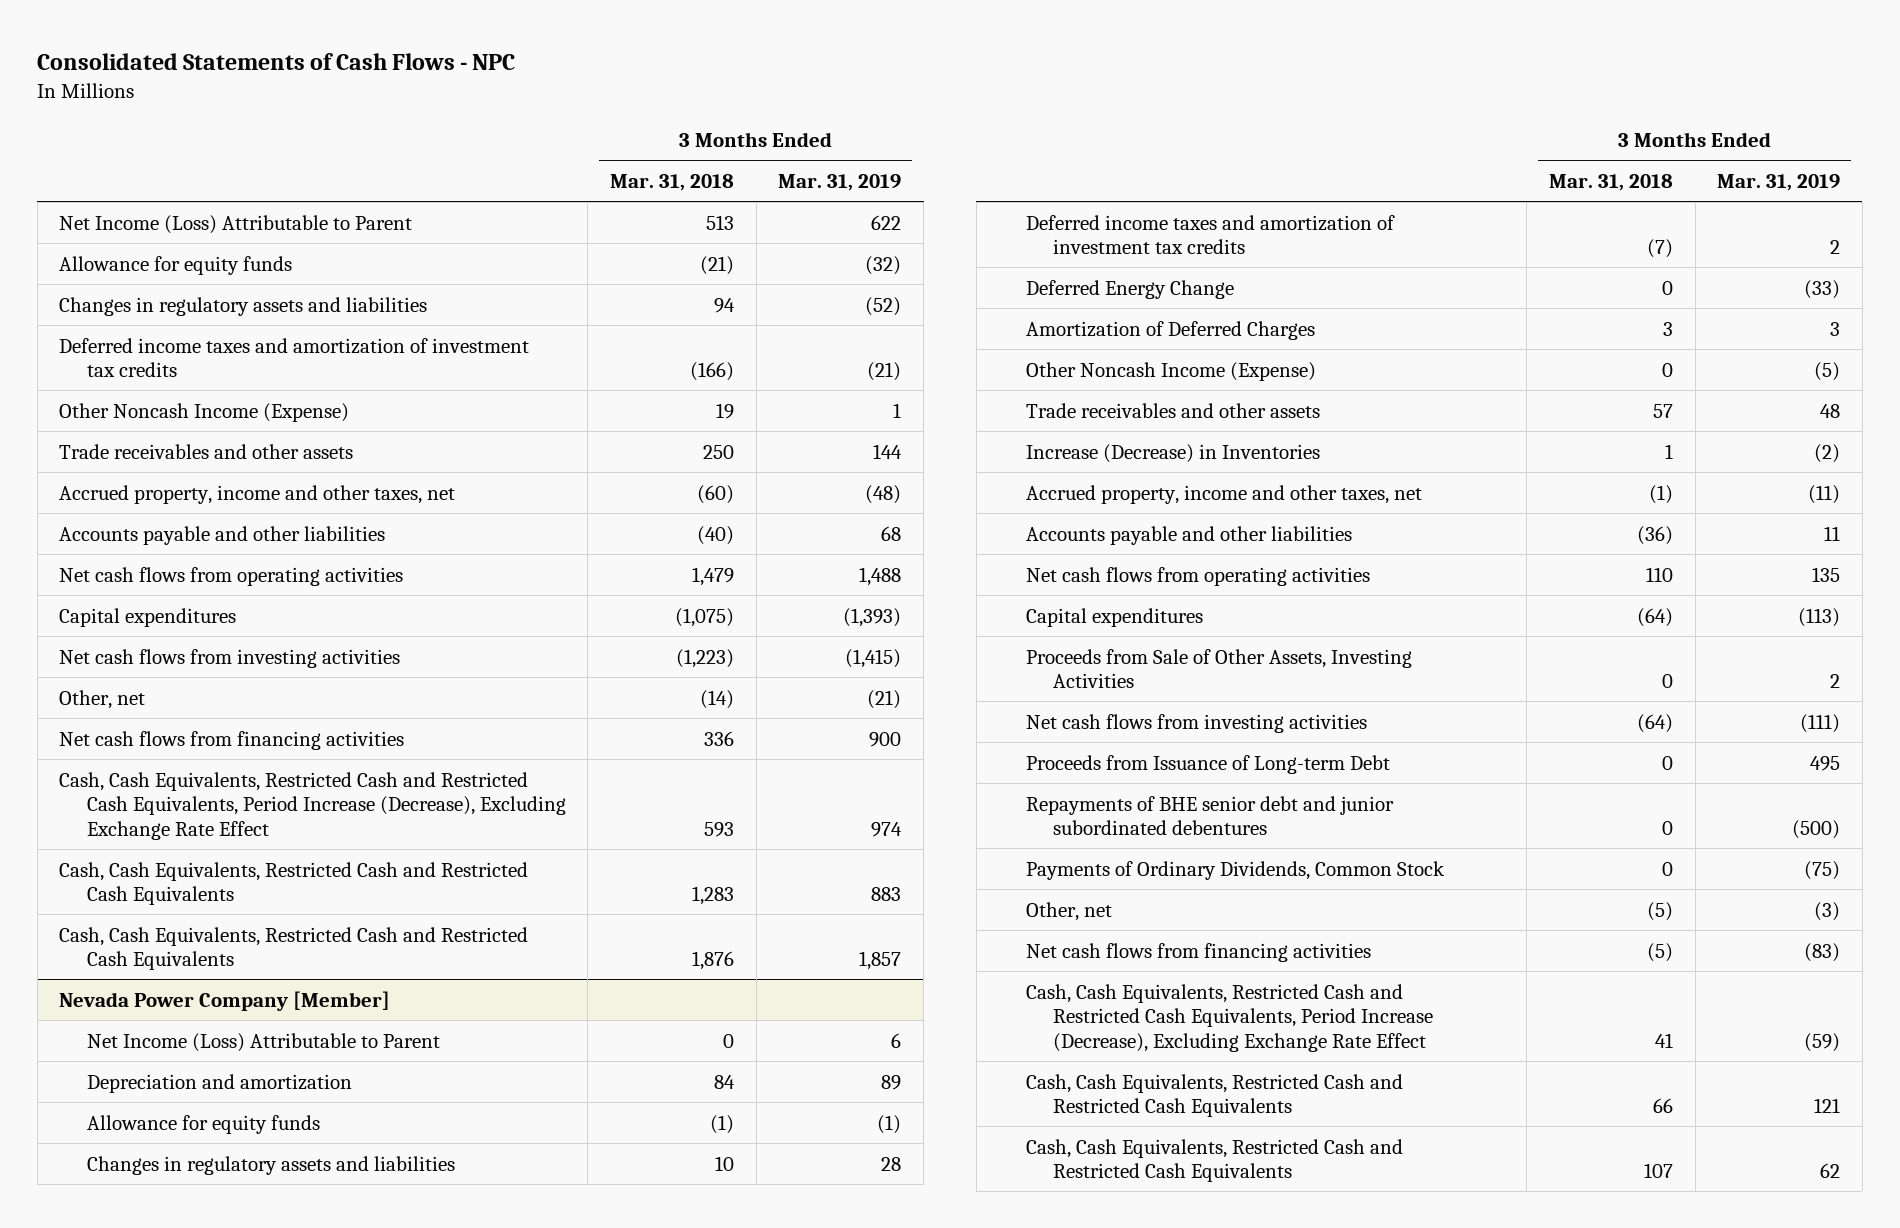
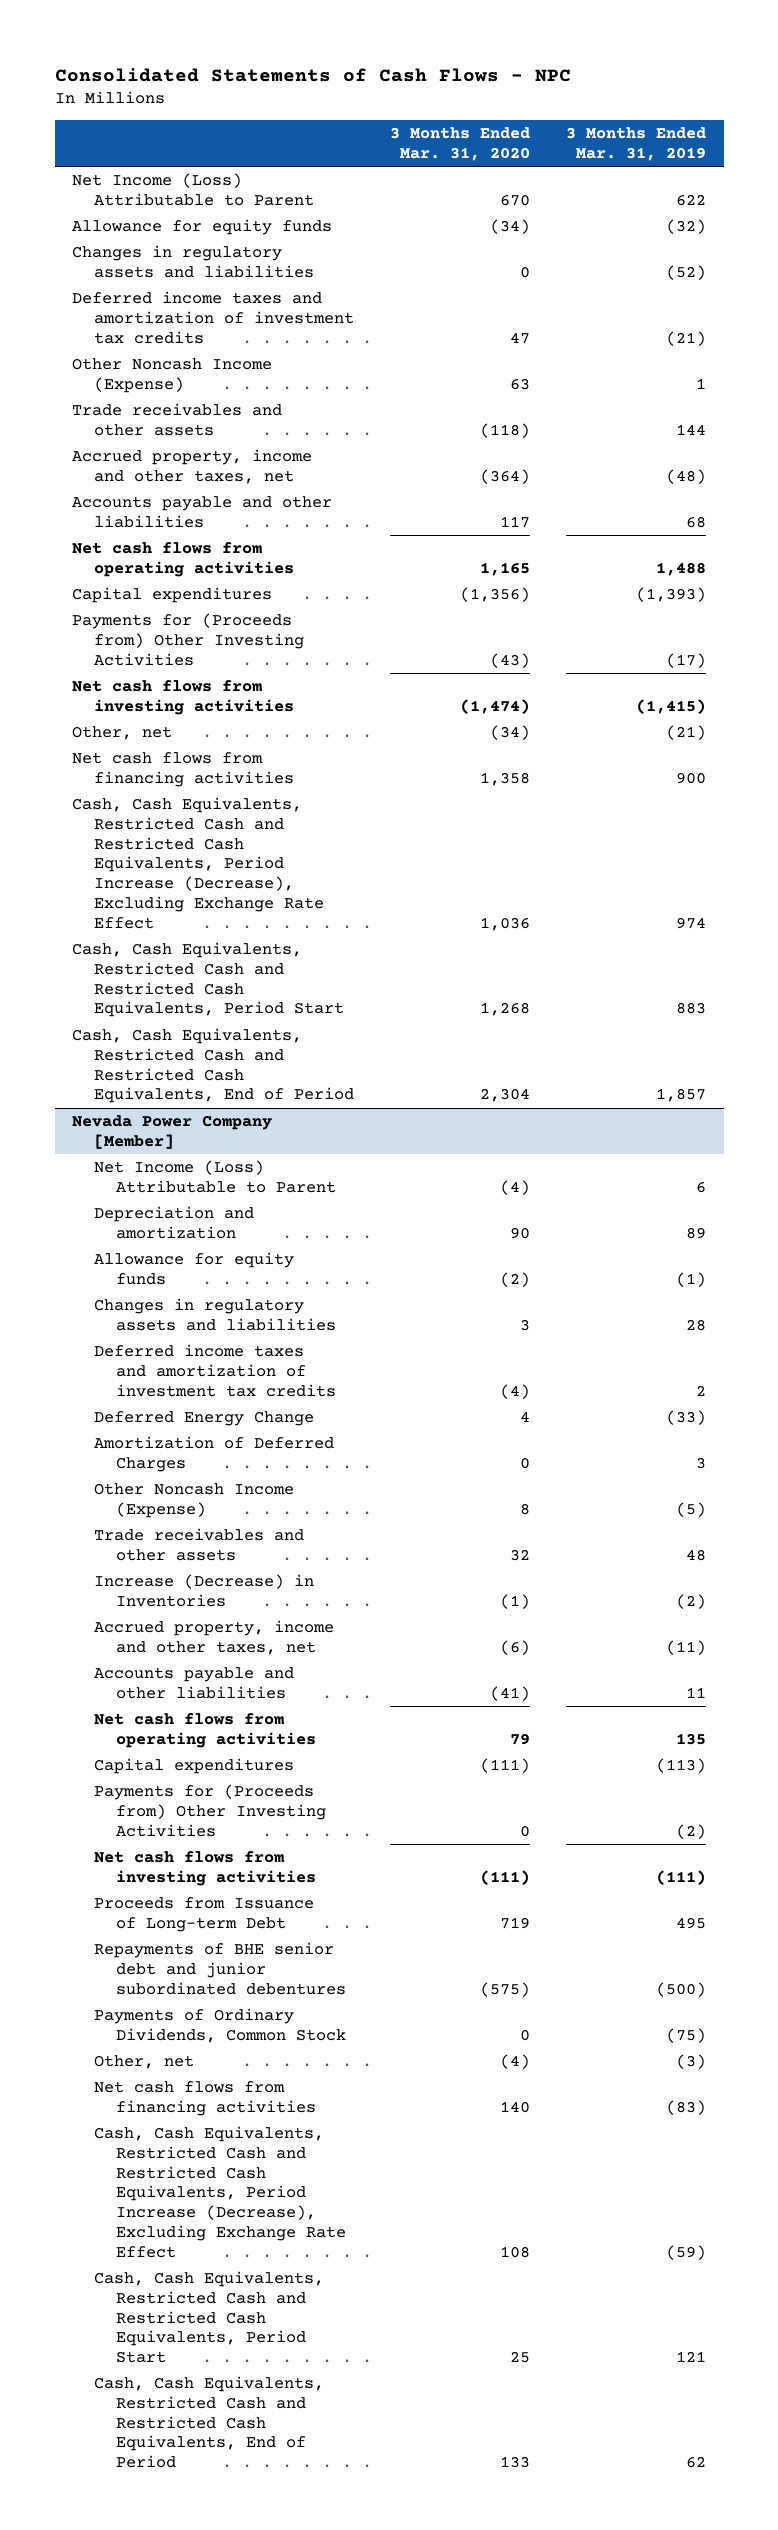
- | 3 Months Ended Mar. 31, 2018 | 3 Months Ended Mar. 31, 2019
+ | 3 Months Ended Mar. 31, 2020 | 3 Months Ended Mar. 31, 2019
+ Payments for (Proceeds from) Other Investing Activities | (43) | (17)
- Cash, Cash Equivalents, Restricted Cash and Restricted Cash Equivalents | 1,283 | 883
- Cash, Cash Equivalents, Restricted Cash and Restricted Cash Equivalents | 1,876 | 1,857
+ Cash, Cash Equivalents, Restricted Cash and Restricted Cash Equivalents, Period Start | 1,268 | 883
+ Cash, Cash Equivalents, Restricted Cash and Restricted Cash Equivalents, End of Period | 2,304 | 1,857
@ Nevada Power Company [Member]
- Proceeds from Sale of Other Assets, Investing Activities | 0 | 2
+ Payments for (Proceeds from) Other Investing Activities | 0 | (2)
- Cash, Cash Equivalents, Restricted Cash and Restricted Cash Equivalents | 66 | 121
- Cash, Cash Equivalents, Restricted Cash and Restricted Cash Equivalents | 107 | 62
+ Cash, Cash Equivalents, Restricted Cash and Restricted Cash Equivalents, Period Start | 25 | 121
+ Cash, Cash Equivalents, Restricted Cash and Restricted Cash Equivalents, End of Period | 133 | 62

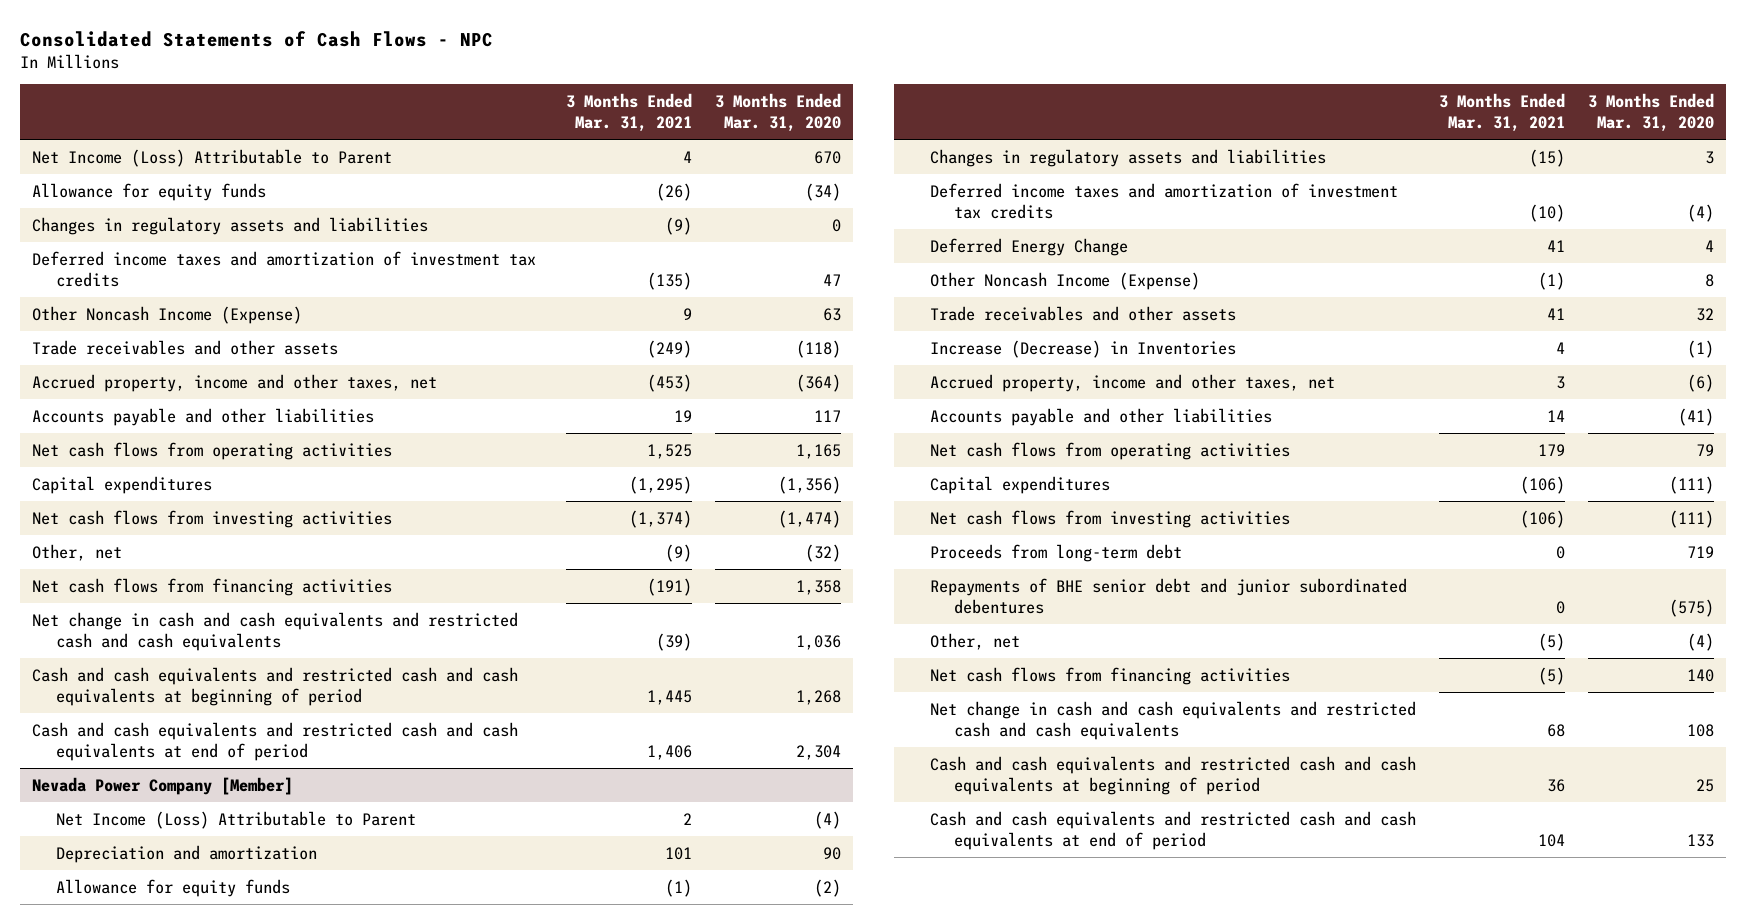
- | 3 Months Ended Mar. 31, 2020 | 3 Months Ended Mar. 31, 2019
+ | 3 Months Ended Mar. 31, 2021 | 3 Months Ended Mar. 31, 2020
- Payments for (Proceeds from) Other Investing Activities | (43) | (17)
- Other, net | (34) | (21)
+ Other, net | (9) | (32)
- Cash, Cash Equivalents, Restricted Cash and Restricted Cash Equivalents, Period Increase (Decrease), Excluding Exchange Rate Effect | 1,036 | 974
- Cash, Cash Equivalents, Restricted Cash and Restricted Cash Equivalents, Period Start | 1,268 | 883
- Cash, Cash Equivalents, Restricted Cash and Restricted Cash Equivalents, End of Period | 2,304 | 1,857
+ Net change in cash and cash equivalents and restricted cash and cash equivalents | (39) | 1,036
+ Cash and cash equivalents and restricted cash and cash equivalents at beginning of period | 1,445 | 1,268
+ Cash and cash equivalents and restricted cash and cash equivalents at end of period | 1,406 | 2,304
@ Nevada Power Company [Member]
- Amortization of Deferred Charges | 0 | 3
- Payments for (Proceeds from) Other Investing Activities | 0 | (2)
- Proceeds from Issuance of Long-term Debt | 719 | 495
+ Proceeds from long-term debt | 0 | 719
- Payments of Ordinary Dividends, Common Stock | 0 | (75)
- Cash, Cash Equivalents, Restricted Cash and Restricted Cash Equivalents, Period Increase (Decrease), Excluding Exchange Rate Effect | 108 | (59)
- Cash, Cash Equivalents, Restricted Cash and Restricted Cash Equivalents, Period Start | 25 | 121
- Cash, Cash Equivalents, Restricted Cash and Restricted Cash Equivalents, End of Period | 133 | 62
+ Net change in cash and cash equivalents and restricted cash and cash equivalents | 68 | 108
+ Cash and cash equivalents and restricted cash and cash equivalents at beginning of period | 36 | 25
+ Cash and cash equivalents and restricted cash and cash equivalents at end of period | 104 | 133

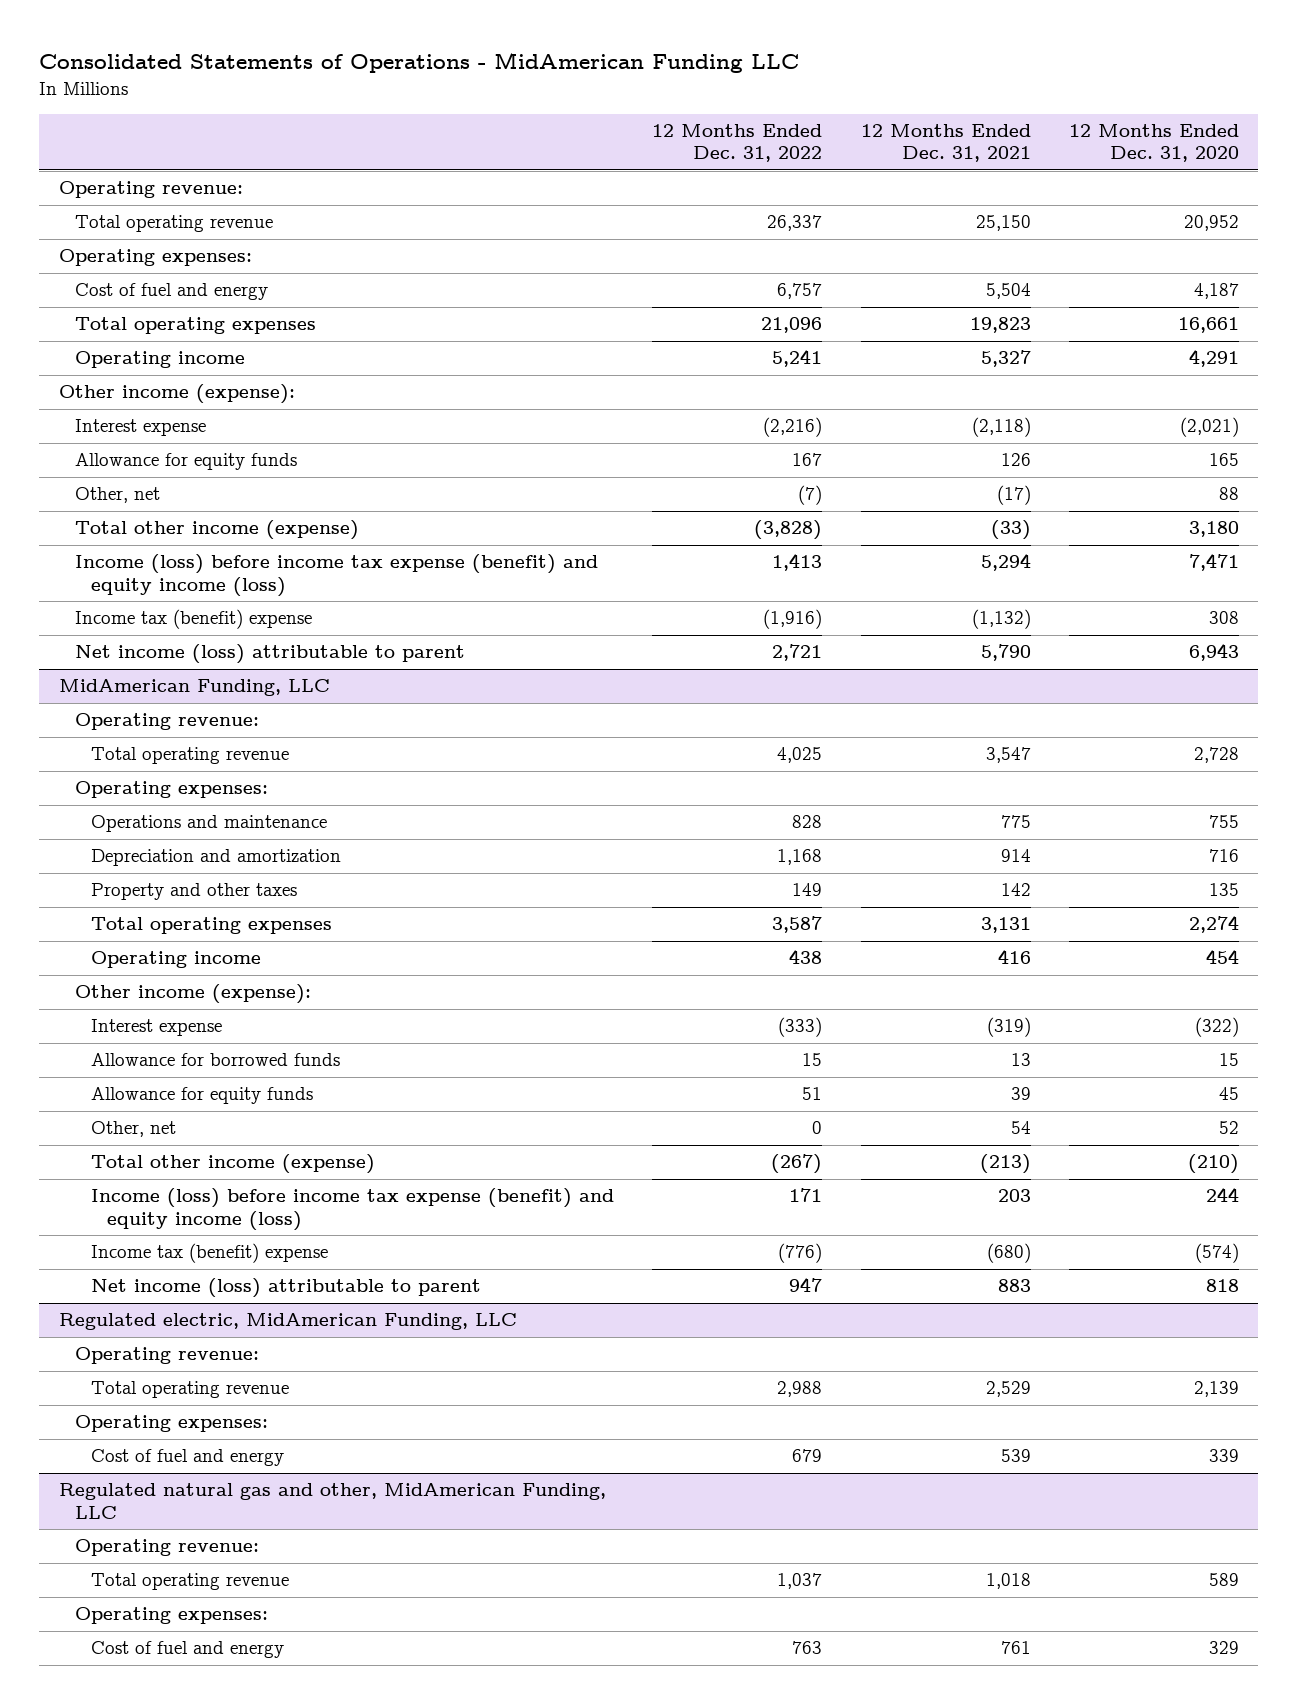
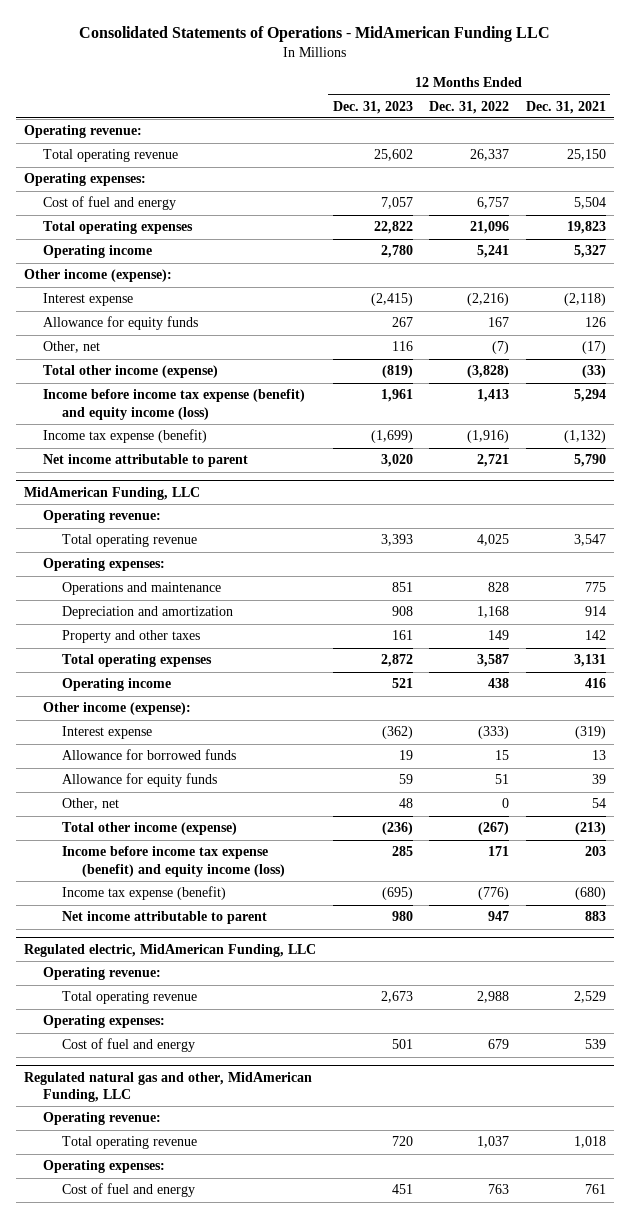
- | 12 Months Ended Dec. 31, 2022 | 12 Months Ended Dec. 31, 2021 | 12 Months Ended Dec. 31, 2020
+ | 12 Months Ended Dec. 31, 2023 | 12 Months Ended Dec. 31, 2022 | 12 Months Ended Dec. 31, 2021
- Income (loss) before income tax expense (benefit) and equity income (loss) | 1,413 | 5,294 | 7,471
- Income tax (benefit) expense | (1,916) | (1,132) | 308
- Net income (loss) attributable to parent | 2,721 | 5,790 | 6,943
+ Income before income tax expense (benefit) and equity income (loss) | 1,961 | 1,413 | 5,294
+ Income tax expense (benefit) | (1,699) | (1,916) | (1,132)
+ Net income attributable to parent | 3,020 | 2,721 | 5,790
@ MidAmerican Funding, LLC
- Income (loss) before income tax expense (benefit) and equity income (loss) | 171 | 203 | 244
- Income tax (benefit) expense | (776) | (680) | (574)
- Net income (loss) attributable to parent | 947 | 883 | 818
+ Income before income tax expense (benefit) and equity income (loss) | 285 | 171 | 203
+ Income tax expense (benefit) | (695) | (776) | (680)
+ Net income attributable to parent | 980 | 947 | 883

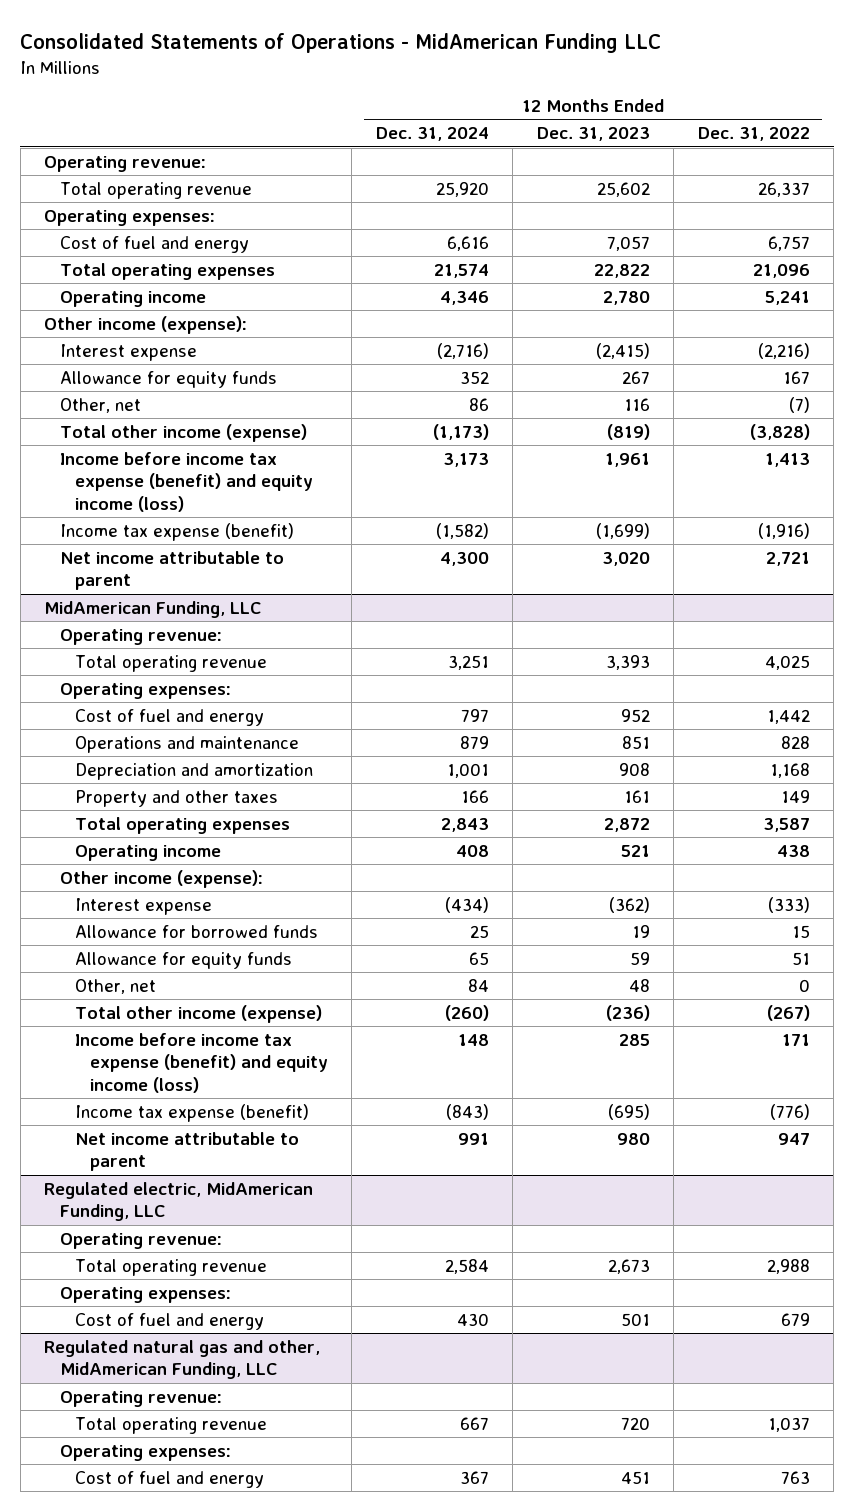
- | 12 Months Ended Dec. 31, 2023 | 12 Months Ended Dec. 31, 2022 | 12 Months Ended Dec. 31, 2021
+ | 12 Months Ended Dec. 31, 2024 | 12 Months Ended Dec. 31, 2023 | 12 Months Ended Dec. 31, 2022
@ MidAmerican Funding, LLC
+ Cost of fuel and energy | 797 | 952 | 1,442

